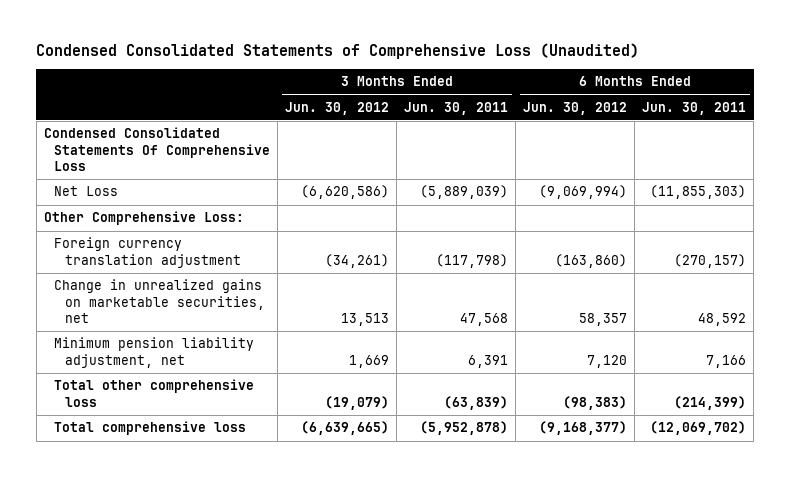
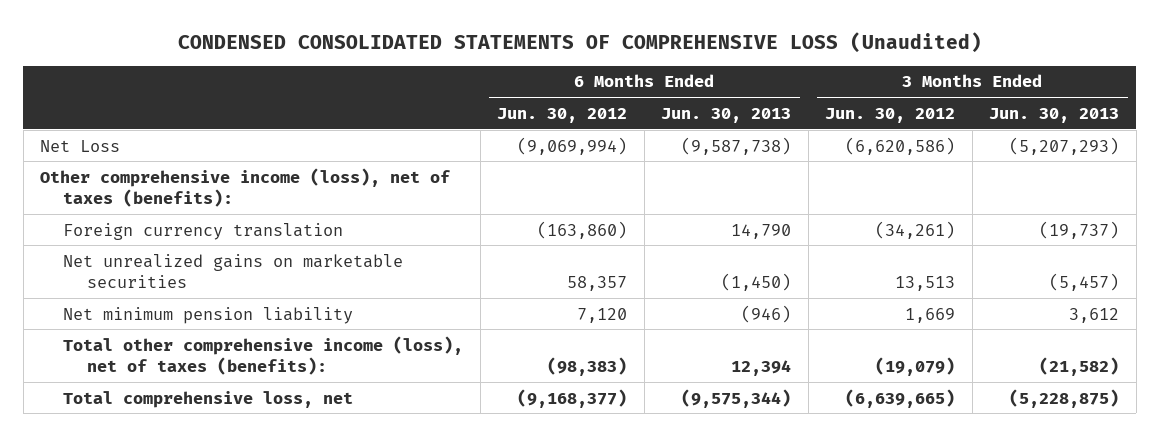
- Condensed Consolidated Statements of Comprehensive Loss (Unaudited)
+ CONDENSED CONSOLIDATED STATEMENTS OF COMPREHENSIVE LOSS (Unaudited)
- | 3 Months Ended Jun. 30, 2012 | 3 Months Ended Jun. 30, 2011 | 6 Months Ended Jun. 30, 2012 | 6 Months Ended Jun. 30, 2011
+ | 6 Months Ended Jun. 30, 2012 | 6 Months Ended Jun. 30, 2013 | 3 Months Ended Jun. 30, 2012 | 3 Months Ended Jun. 30, 2013
- Condensed Consolidated Statements Of Comprehensive Loss
- Other Comprehensive Loss:
- Foreign currency translation adjustment | (34,261) | (117,798) | (163,860) | (270,157)
- Change in unrealized gains on marketable securities, net | 13,513 | 47,568 | 58,357 | 48,592
- Minimum pension liability adjustment, net | 1,669 | 6,391 | 7,120 | 7,166
- Total other comprehensive loss | (19,079) | (63,839) | (98,383) | (214,399)
- Total comprehensive loss | (6,639,665) | (5,952,878) | (9,168,377) | (12,069,702)
+ Other comprehensive income (loss), net of taxes (benefits):
+ Foreign currency translation | (163,860) | 14,790 | (34,261) | (19,737)
+ Net unrealized gains on marketable securities | 58,357 | (1,450) | 13,513 | (5,457)
+ Net minimum pension liability | 7,120 | (946) | 1,669 | 3,612
+ Total other comprehensive income (loss), net of taxes (benefits): | (98,383) | 12,394 | (19,079) | (21,582)
+ Total comprehensive loss, net | (9,168,377) | (9,575,344) | (6,639,665) | (5,228,875)

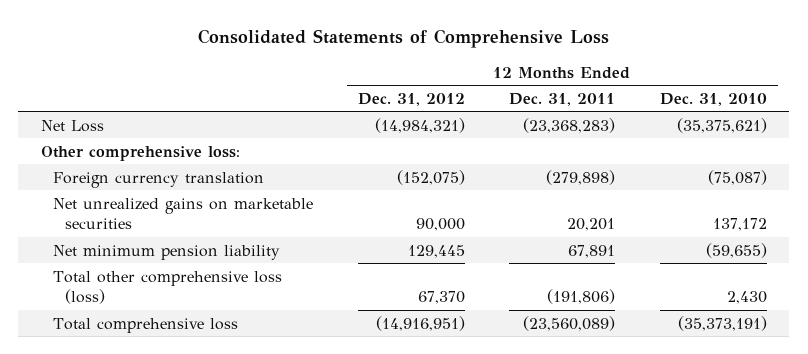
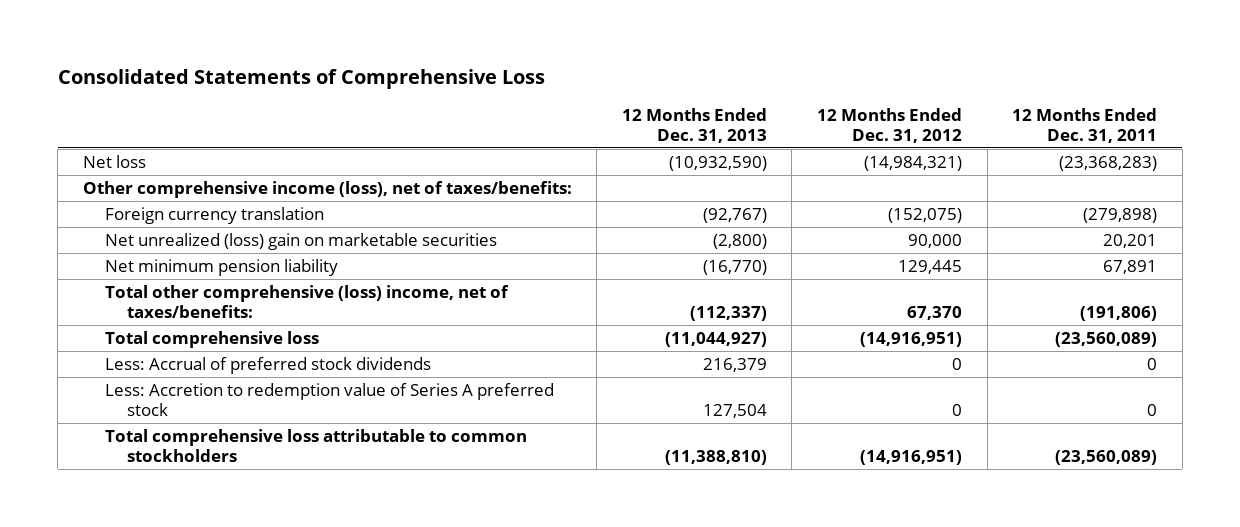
- | 12 Months Ended Dec. 31, 2012 | 12 Months Ended Dec. 31, 2011 | 12 Months Ended Dec. 31, 2010
+ | 12 Months Ended Dec. 31, 2013 | 12 Months Ended Dec. 31, 2012 | 12 Months Ended Dec. 31, 2011
- Net Loss | (14,984,321) | (23,368,283) | (35,375,621)
- Other comprehensive loss:
+ Net loss | (10,932,590) | (14,984,321) | (23,368,283)
+ Other comprehensive income (loss), net of taxes/benefits:
- Net unrealized gains on marketable securities | 90,000 | 20,201 | 137,172
+ Net unrealized (loss) gain on marketable securities | (2,800) | 90,000 | 20,201
- Total other comprehensive loss (loss) | 67,370 | (191,806) | 2,430
+ Total other comprehensive (loss) income, net of taxes/benefits: | (112,337) | 67,370 | (191,806)
+ Less: Accrual of preferred stock dividends | 216,379 | 0 | 0
+ Less: Accretion to redemption value of Series A preferred stock | 127,504 | 0 | 0
+ Total comprehensive loss attributable to common stockholders | (11,388,810) | (14,916,951) | (23,560,089)

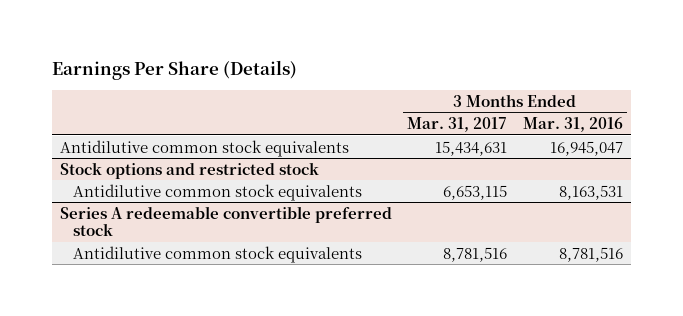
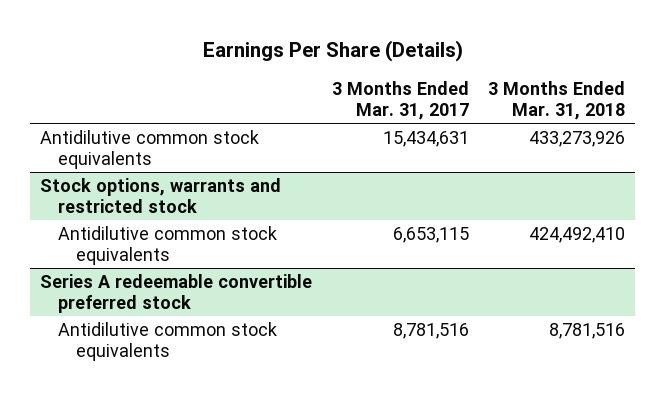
- | 3 Months Ended Mar. 31, 2017 | 3 Months Ended Mar. 31, 2016
+ | 3 Months Ended Mar. 31, 2017 | 3 Months Ended Mar. 31, 2018
- Stock options and restricted stock
+ Stock options, warrants and restricted stock

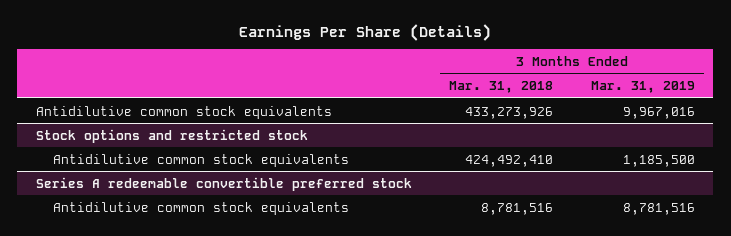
- | 3 Months Ended Mar. 31, 2017 | 3 Months Ended Mar. 31, 2018
+ | 3 Months Ended Mar. 31, 2018 | 3 Months Ended Mar. 31, 2019
- Stock options, warrants and restricted stock
+ Stock options and restricted stock

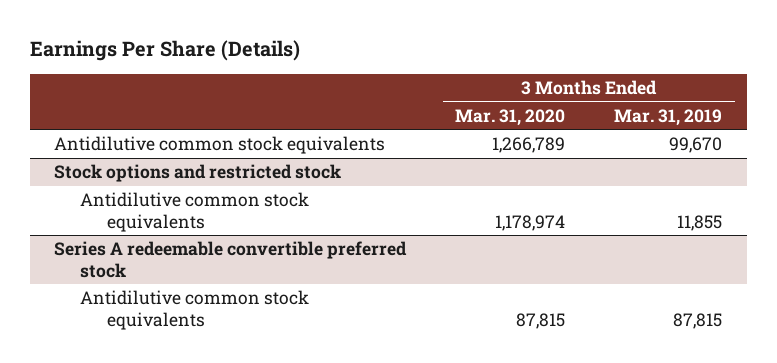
- | 3 Months Ended Mar. 31, 2018 | 3 Months Ended Mar. 31, 2019
+ | 3 Months Ended Mar. 31, 2020 | 3 Months Ended Mar. 31, 2019
- Antidilutive common stock equivalents | 433,273,926 | 9,967,016
+ Antidilutive common stock equivalents | 1,266,789 | 99,670
@ Stock options and restricted stock
- Antidilutive common stock equivalents | 424,492,410 | 1,185,500
+ Antidilutive common stock equivalents | 1,178,974 | 11,855
@ Series A redeemable convertible preferred stock
- Antidilutive common stock equivalents | 8,781,516 | 8,781,516
+ Antidilutive common stock equivalents | 87,815 | 87,815

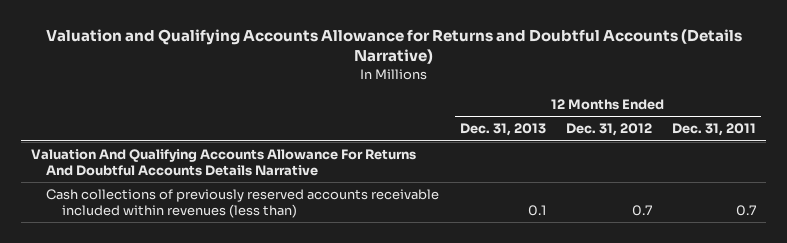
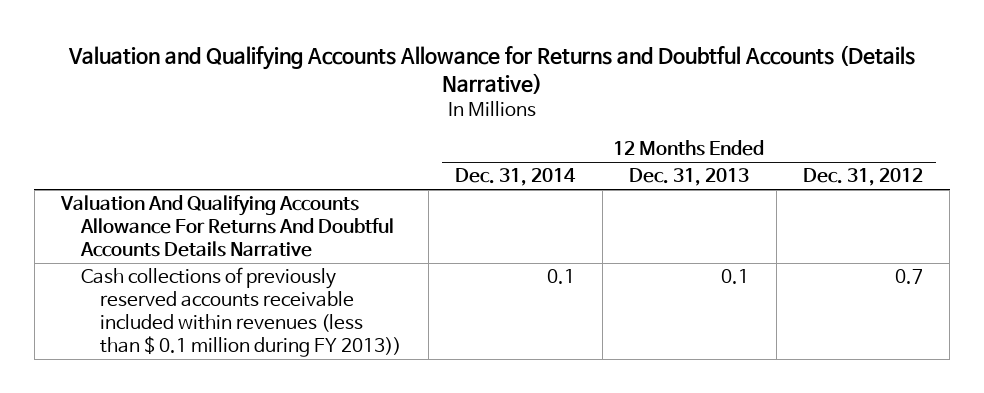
- | 12 Months Ended Dec. 31, 2013 | 12 Months Ended Dec. 31, 2012 | 12 Months Ended Dec. 31, 2011
+ | 12 Months Ended Dec. 31, 2014 | 12 Months Ended Dec. 31, 2013 | 12 Months Ended Dec. 31, 2012
- Cash collections of previously reserved accounts receivable included within revenues (less than) | 0.1 | 0.7 | 0.7
+ Cash collections of previously reserved accounts receivable included within revenues (less than $ 0.1 million during FY 2013)) | 0.1 | 0.1 | 0.7

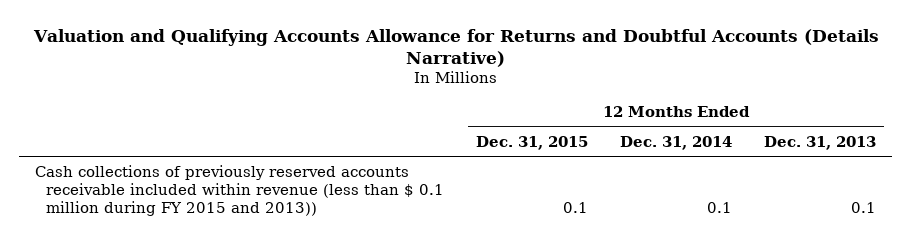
- | 12 Months Ended Dec. 31, 2014 | 12 Months Ended Dec. 31, 2013 | 12 Months Ended Dec. 31, 2012
+ | 12 Months Ended Dec. 31, 2015 | 12 Months Ended Dec. 31, 2014 | 12 Months Ended Dec. 31, 2013
- Valuation And Qualifying Accounts Allowance For Returns And Doubtful Accounts Details Narrative
- Cash collections of previously reserved accounts receivable included within revenues (less than $ 0.1 million during FY 2013)) | 0.1 | 0.1 | 0.7
+ Cash collections of previously reserved accounts receivable included within revenue (less than $ 0.1 million during FY 2015 and 2013)) | 0.1 | 0.1 | 0.1

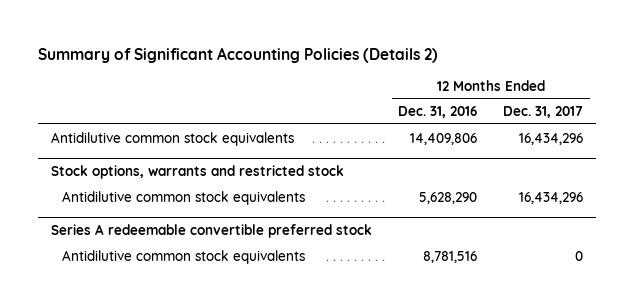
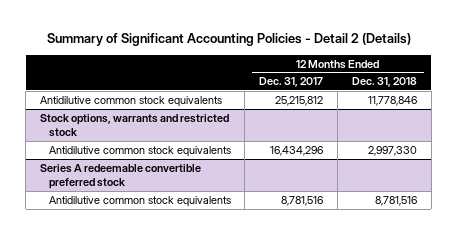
- Summary of Significant Accounting Policies (Details 2)
+ Summary of Significant Accounting Policies - Detail 2 (Details)
- | 12 Months Ended Dec. 31, 2016 | 12 Months Ended Dec. 31, 2017
+ | 12 Months Ended Dec. 31, 2017 | 12 Months Ended Dec. 31, 2018
- Antidilutive common stock equivalents | 14,409,806 | 16,434,296
+ Antidilutive common stock equivalents | 25,215,812 | 11,778,846
@ Series A redeemable convertible preferred stock
- Antidilutive common stock equivalents | 8,781,516 | 0
+ Antidilutive common stock equivalents | 8,781,516 | 8,781,516

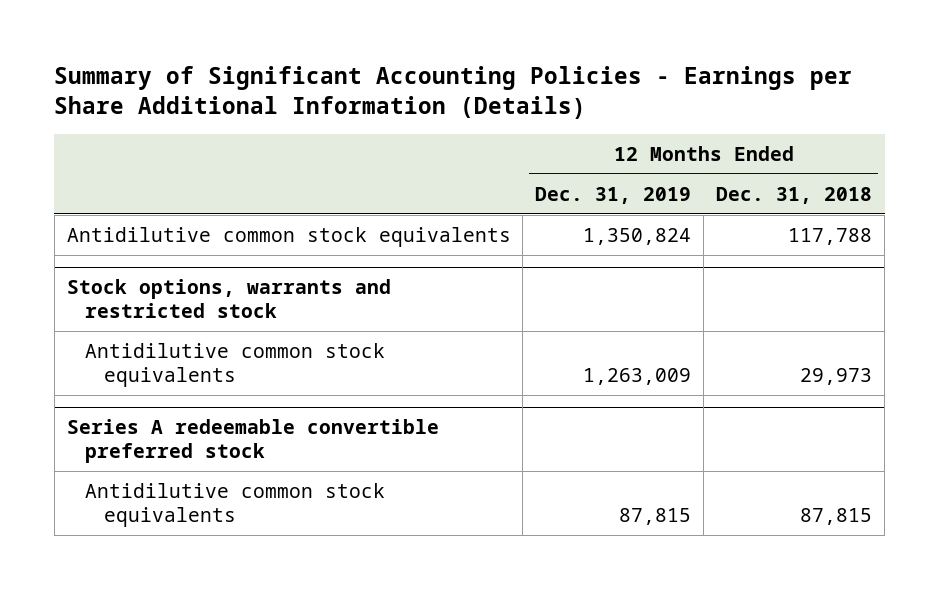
- Summary of Significant Accounting Policies - Detail 2 (Details)
+ Summary of Significant Accounting Policies - Earnings per Share Additional Information (Details)
- | 12 Months Ended Dec. 31, 2017 | 12 Months Ended Dec. 31, 2018
+ | 12 Months Ended Dec. 31, 2019 | 12 Months Ended Dec. 31, 2018
- Antidilutive common stock equivalents | 25,215,812 | 11,778,846
+ Antidilutive common stock equivalents | 1,350,824 | 117,788
@ Stock options, warrants and restricted stock
- Antidilutive common stock equivalents | 16,434,296 | 2,997,330
+ Antidilutive common stock equivalents | 1,263,009 | 29,973
@ Series A redeemable convertible preferred stock
- Antidilutive common stock equivalents | 8,781,516 | 8,781,516
+ Antidilutive common stock equivalents | 87,815 | 87,815

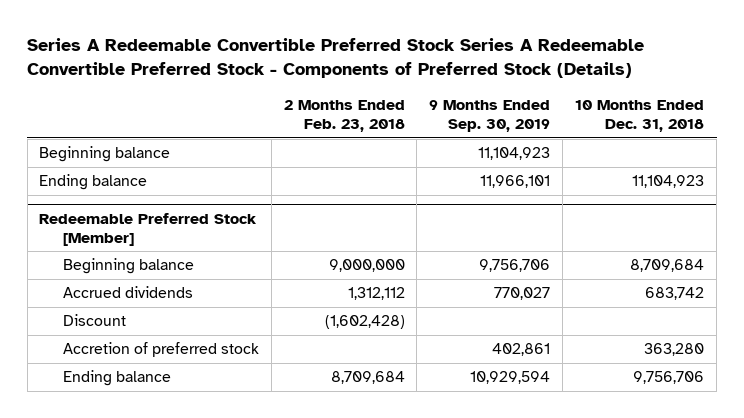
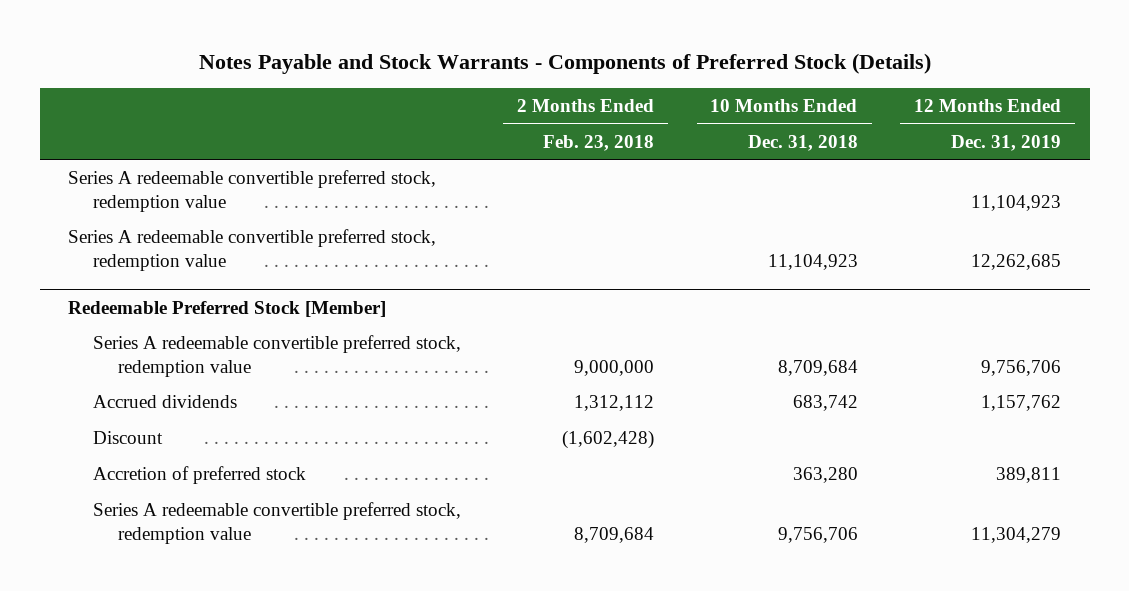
- Series A Redeemable Convertible Preferred Stock Series A Redeemable Convertible Preferred Stock - Components of Preferred Stock (Details)
+ Notes Payable and Stock Warrants - Components of Preferred Stock (Details)
- | 2 Months Ended Feb. 23, 2018 | 9 Months Ended Sep. 30, 2019 | 10 Months Ended Dec. 31, 2018
+ | 2 Months Ended Feb. 23, 2018 | 10 Months Ended Dec. 31, 2018 | 12 Months Ended Dec. 31, 2019
- Beginning balance | | 11,104,923 |
- Ending balance | | 11,966,101 | 11,104,923
+ Series A redeemable convertible preferred stock, redemption value | | | 11,104,923
+ Series A redeemable convertible preferred stock, redemption value | | 11,104,923 | 12,262,685
@ Redeemable Preferred Stock [Member]
- Beginning balance | 9,000,000 | 9,756,706 | 8,709,684
+ Series A redeemable convertible preferred stock, redemption value | 9,000,000 | 8,709,684 | 9,756,706
- Ending balance | 8,709,684 | 10,929,594 | 9,756,706
+ Series A redeemable convertible preferred stock, redemption value | 8,709,684 | 9,756,706 | 11,304,279

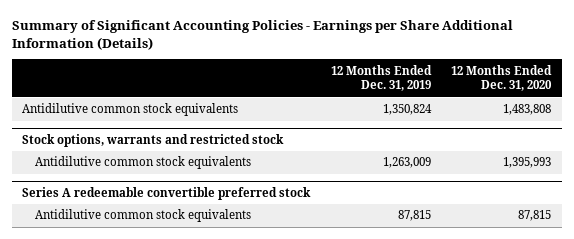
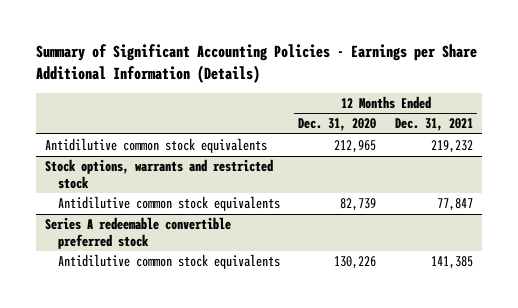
- | 12 Months Ended Dec. 31, 2019 | 12 Months Ended Dec. 31, 2020
+ | 12 Months Ended Dec. 31, 2020 | 12 Months Ended Dec. 31, 2021
- Antidilutive common stock equivalents | 1,350,824 | 1,483,808
+ Antidilutive common stock equivalents | 212,965 | 219,232
@ Stock options, warrants and restricted stock
- Antidilutive common stock equivalents | 1,263,009 | 1,395,993
+ Antidilutive common stock equivalents | 82,739 | 77,847
@ Series A redeemable convertible preferred stock
- Antidilutive common stock equivalents | 87,815 | 87,815
+ Antidilutive common stock equivalents | 130,226 | 141,385

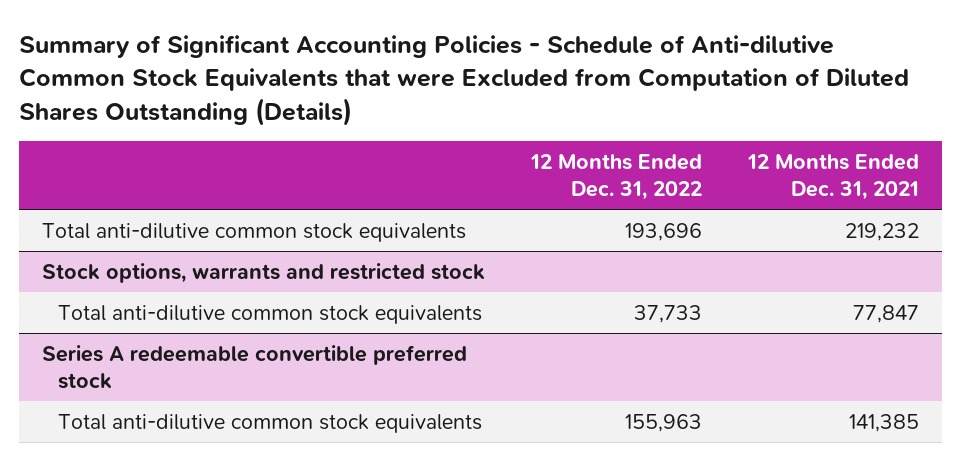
- Summary of Significant Accounting Policies - Earnings per Share Additional Information (Details)
+ Summary of Significant Accounting Policies - Schedule of Anti-dilutive Common Stock Equivalents that were Excluded from Computation of Diluted Shares Outstanding (Details)
- | 12 Months Ended Dec. 31, 2020 | 12 Months Ended Dec. 31, 2021
+ | 12 Months Ended Dec. 31, 2022 | 12 Months Ended Dec. 31, 2021
- Antidilutive common stock equivalents | 212,965 | 219,232
+ Total anti-dilutive common stock equivalents | 193,696 | 219,232
@ Stock options, warrants and restricted stock
- Antidilutive common stock equivalents | 82,739 | 77,847
+ Total anti-dilutive common stock equivalents | 37,733 | 77,847
@ Series A redeemable convertible preferred stock
- Antidilutive common stock equivalents | 130,226 | 141,385
+ Total anti-dilutive common stock equivalents | 155,963 | 141,385

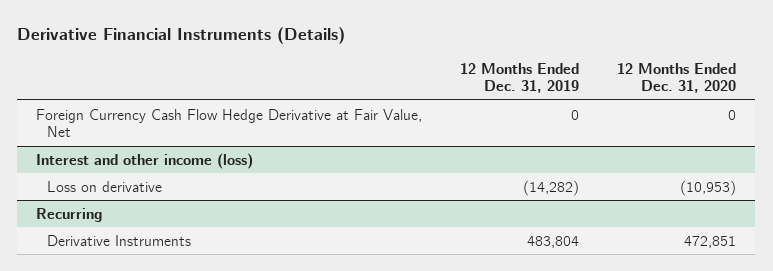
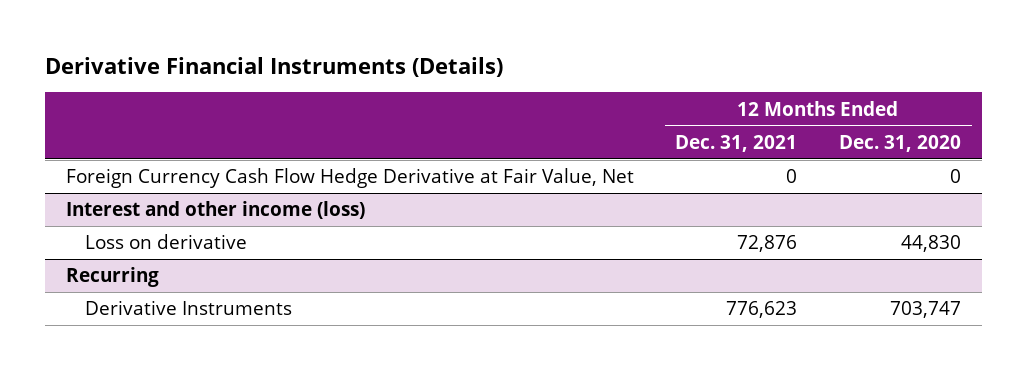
- | 12 Months Ended Dec. 31, 2019 | 12 Months Ended Dec. 31, 2020
+ | 12 Months Ended Dec. 31, 2021 | 12 Months Ended Dec. 31, 2020
@ Interest and other income (loss)
- Loss on derivative | (14,282) | (10,953)
+ Loss on derivative | 72,876 | 44,830
@ Recurring
- Derivative Instruments | 483,804 | 472,851
+ Derivative Instruments | 776,623 | 703,747

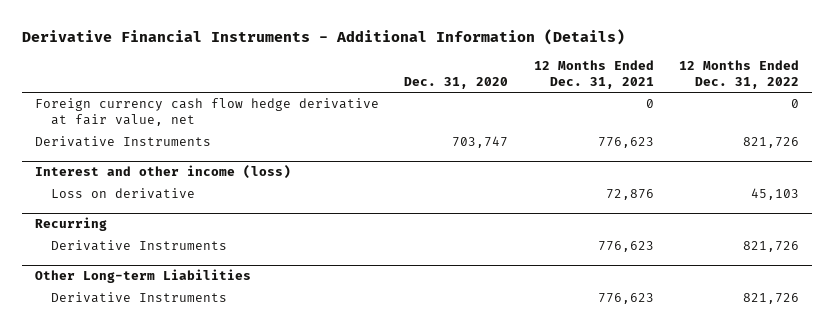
- Derivative Financial Instruments (Details)
+ Derivative Financial Instruments - Additional Information (Details)
- | 12 Months Ended Dec. 31, 2021 | 12 Months Ended Dec. 31, 2020
+ | Dec. 31, 2020 | 12 Months Ended Dec. 31, 2021 | 12 Months Ended Dec. 31, 2022
- Foreign Currency Cash Flow Hedge Derivative at Fair Value, Net | 0 | 0
+ Foreign currency cash flow hedge derivative at fair value, net | | 0 | 0
+ Derivative Instruments | 703,747 | 776,623 | 821,726
+ Other Long-term Liabilities
+ Derivative Instruments | | 776,623 | 821,726

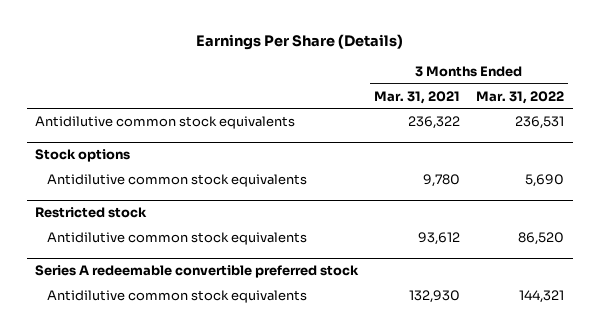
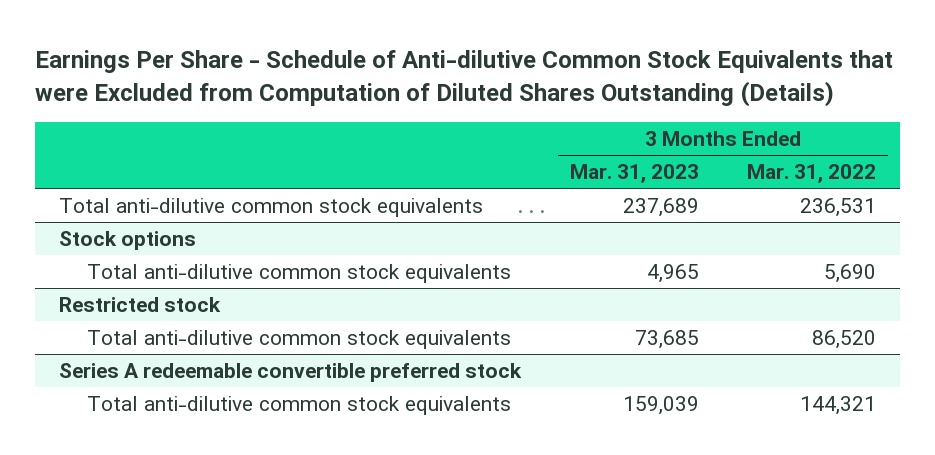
- Earnings Per Share (Details)
+ Earnings Per Share - Schedule of Anti-dilutive Common Stock Equivalents that were Excluded from Computation of Diluted Shares Outstanding (Details)
- | 3 Months Ended Mar. 31, 2021 | 3 Months Ended Mar. 31, 2022
+ | 3 Months Ended Mar. 31, 2023 | 3 Months Ended Mar. 31, 2022
- Antidilutive common stock equivalents | 236,322 | 236,531
+ Total anti-dilutive common stock equivalents | 237,689 | 236,531
@ Stock options
- Antidilutive common stock equivalents | 9,780 | 5,690
+ Total anti-dilutive common stock equivalents | 4,965 | 5,690
@ Restricted stock
- Antidilutive common stock equivalents | 93,612 | 86,520
+ Total anti-dilutive common stock equivalents | 73,685 | 86,520
@ Series A redeemable convertible preferred stock
- Antidilutive common stock equivalents | 132,930 | 144,321
+ Total anti-dilutive common stock equivalents | 159,039 | 144,321

